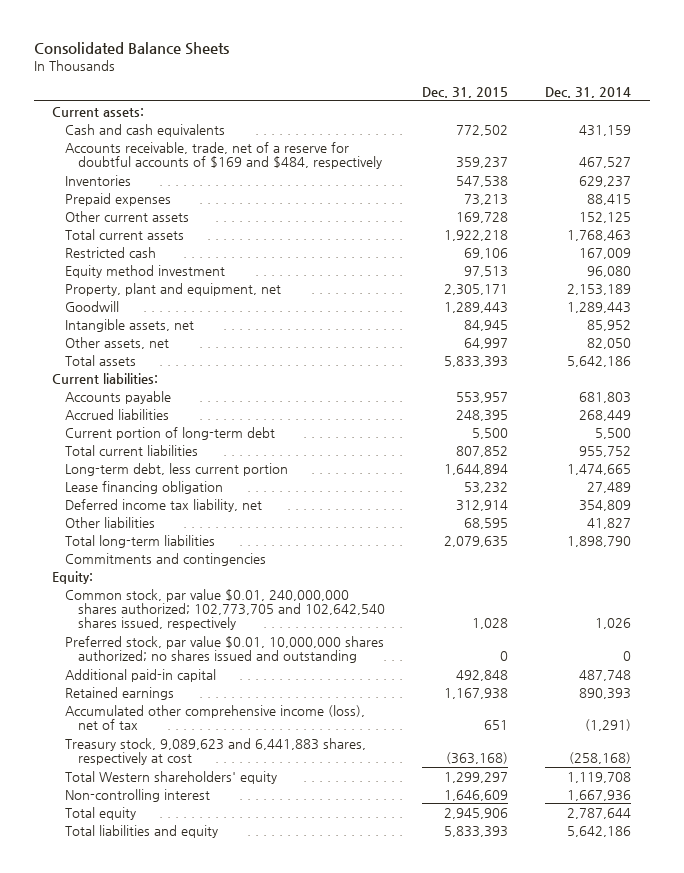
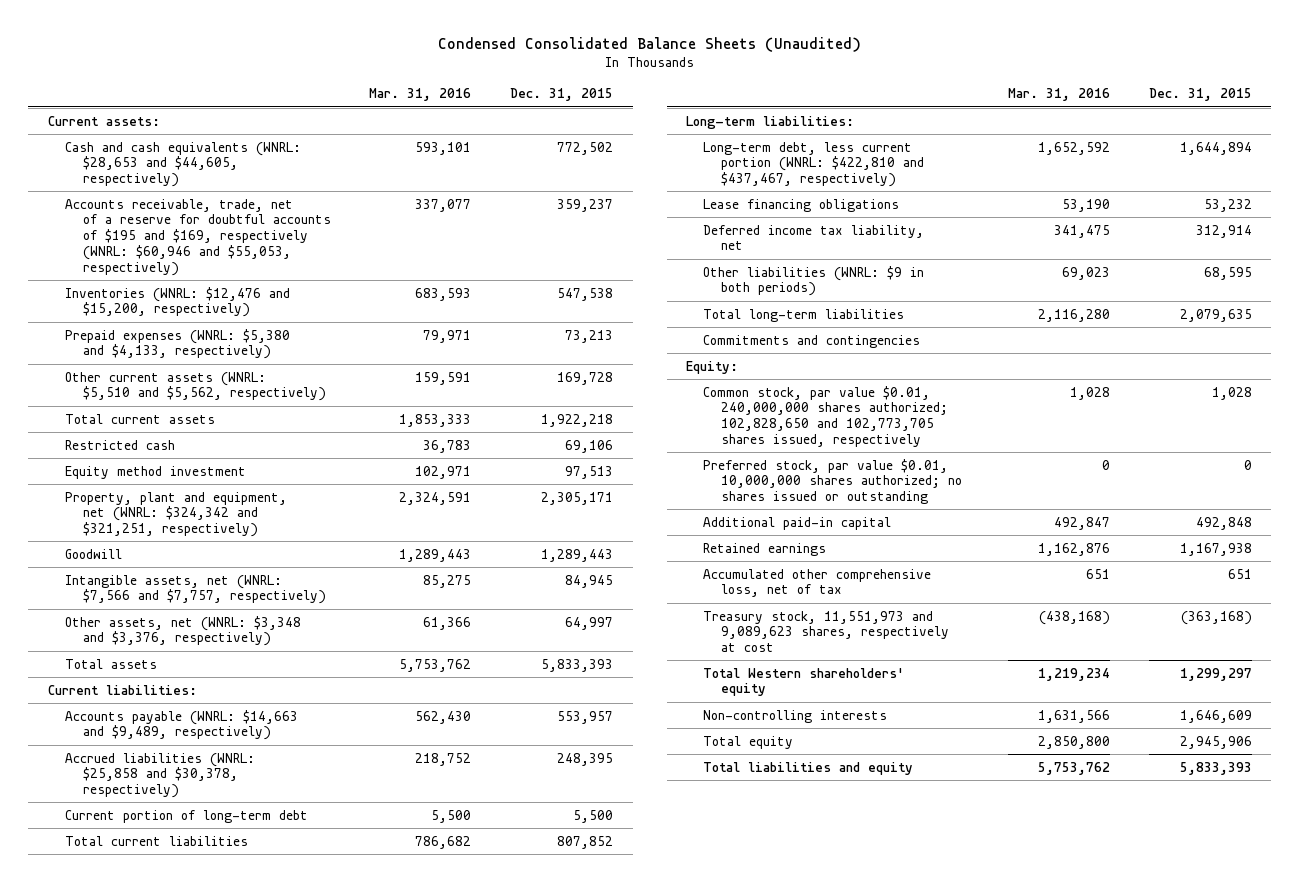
- Consolidated Balance Sheets
+ Condensed Consolidated Balance Sheets (Unaudited)
- | Dec. 31, 2015 | Dec. 31, 2014
+ | Mar. 31, 2016 | Dec. 31, 2015
- Cash and cash equivalents | 772,502 | 431,159
- Accounts receivable, trade, net of a reserve for doubtful accounts of $169 and $484, respectively | 359,237 | 467,527
- Inventories | 547,538 | 629,237
- Prepaid expenses | 73,213 | 88,415
- Other current assets | 169,728 | 152,125
+ Cash and cash equivalents (WNRL: $28,653 and $44,605, respectively) | 593,101 | 772,502
+ Accounts receivable, trade, net of a reserve for doubtful accounts of $195 and $169, respectively (WNRL: $60,946 and $55,053, respectively) | 337,077 | 359,237
+ Inventories (WNRL: $12,476 and $15,200, respectively) | 683,593 | 547,538
+ Prepaid expenses (WNRL: $5,380 and $4,133, respectively) | 79,971 | 73,213
+ Other current assets (WNRL: $5,510 and $5,562, respectively) | 159,591 | 169,728
- Property, plant and equipment, net | 2,305,171 | 2,153,189
+ Property, plant and equipment, net (WNRL: $324,342 and $321,251, respectively) | 2,324,591 | 2,305,171
- Intangible assets, net | 84,945 | 85,952
- Other assets, net | 64,997 | 82,050
+ Intangible assets, net (WNRL: $7,566 and $7,757, respectively) | 85,275 | 84,945
+ Other assets, net (WNRL: $3,348 and $3,376, respectively) | 61,366 | 64,997
- Accounts payable | 553,957 | 681,803
- Accrued liabilities | 248,395 | 268,449
+ Accounts payable (WNRL: $14,663 and $9,489, respectively) | 562,430 | 553,957
+ Accrued liabilities (WNRL: $25,858 and $30,378, respectively) | 218,752 | 248,395
- Long-term debt, less current portion | 1,644,894 | 1,474,665
- Lease financing obligation | 53,232 | 27,489
+ Long-term liabilities:
+ Long-term debt, less current portion (WNRL: $422,810 and $437,467, respectively) | 1,652,592 | 1,644,894
+ Lease financing obligations | 53,190 | 53,232
- Other liabilities | 68,595 | 41,827
+ Other liabilities (WNRL: $9 in both periods) | 69,023 | 68,595
- Common stock, par value $0.01, 240,000,000 shares authorized; 102,773,705 and 102,642,540 shares issued, respectively | 1,028 | 1,026
- Preferred stock, par value $0.01, 10,000,000 shares authorized; no shares issued and outstanding | 0 | 0
+ Common stock, par value $0.01, 240,000,000 shares authorized; 102,828,650 and 102,773,705 shares issued, respectively | 1,028 | 1,028
+ Preferred stock, par value $0.01, 10,000,000 shares authorized; no shares issued or outstanding | 0 | 0
- Accumulated other comprehensive income (loss), net of tax | 651 | (1,291)
- Treasury stock, 9,089,623 and 6,441,883 shares, respectively at cost | (363,168) | (258,168)
+ Accumulated other comprehensive loss, net of tax | 651 | 651
+ Treasury stock, 11,551,973 and 9,089,623 shares, respectively at cost | (438,168) | (363,168)
- Non-controlling interest | 1,646,609 | 1,667,936
+ Non-controlling interests | 1,631,566 | 1,646,609

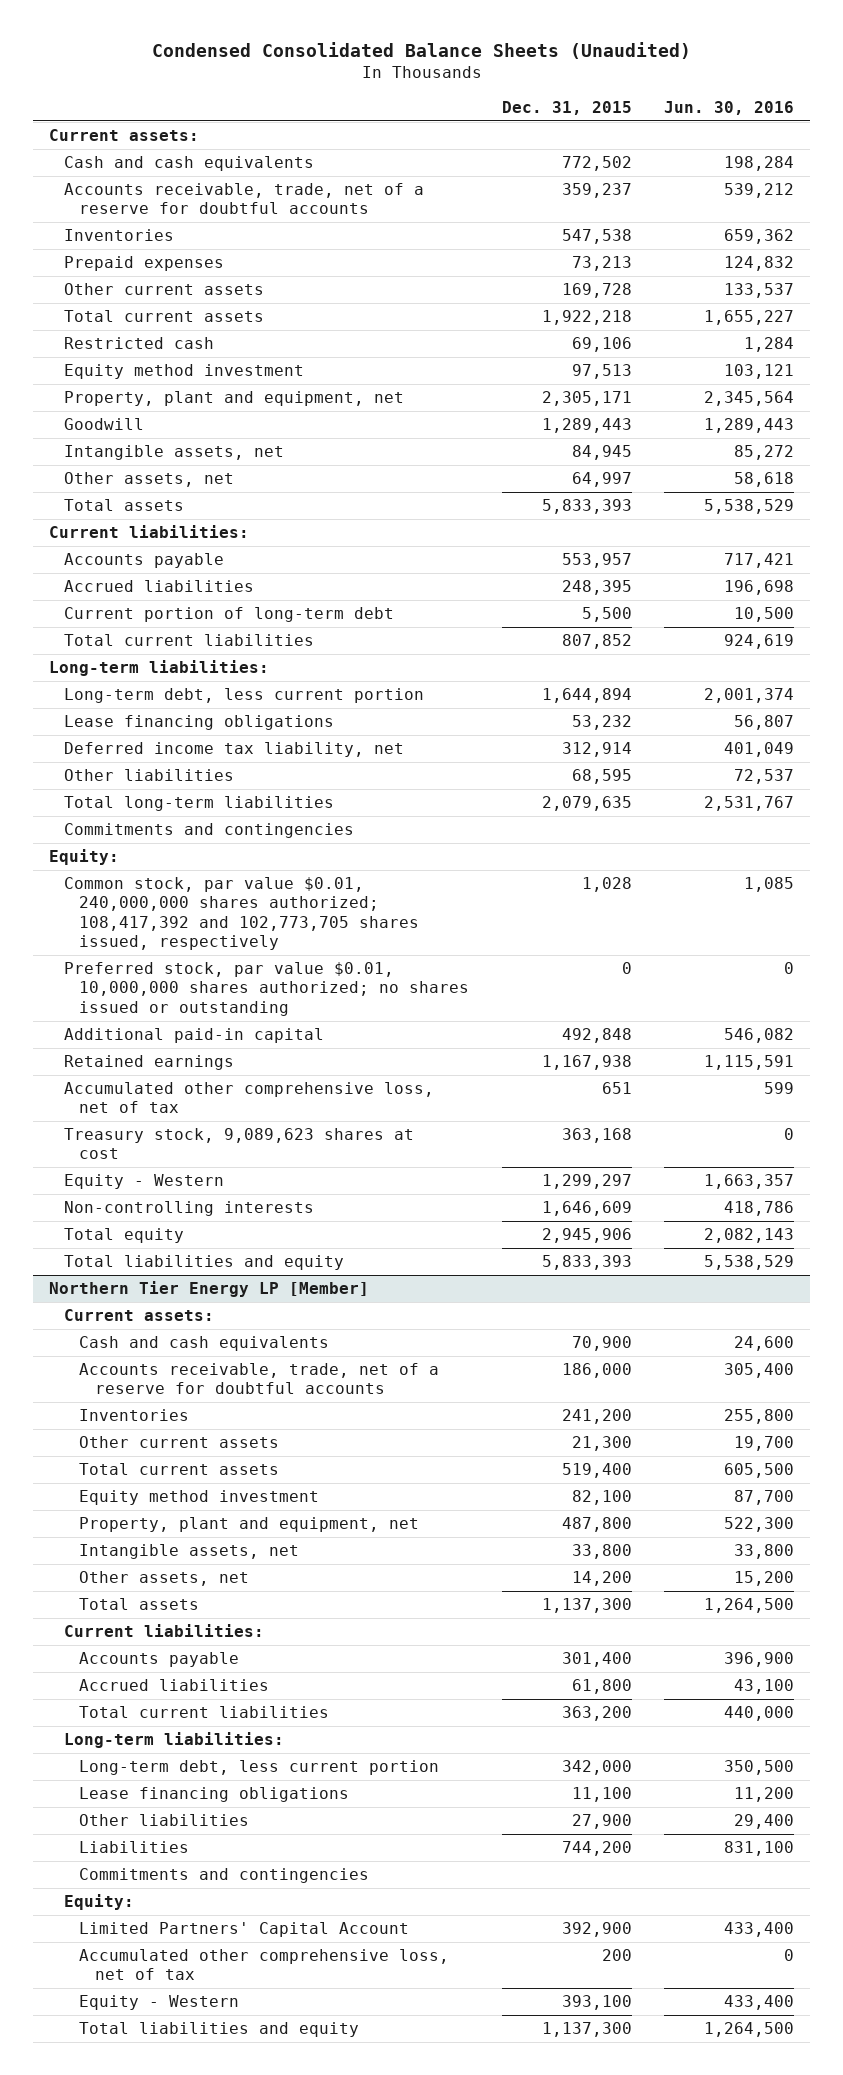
- | Mar. 31, 2016 | Dec. 31, 2015
+ | Dec. 31, 2015 | Jun. 30, 2016
- Cash and cash equivalents (WNRL: $28,653 and $44,605, respectively) | 593,101 | 772,502
- Accounts receivable, trade, net of a reserve for doubtful accounts of $195 and $169, respectively (WNRL: $60,946 and $55,053, respectively) | 337,077 | 359,237
- Inventories (WNRL: $12,476 and $15,200, respectively) | 683,593 | 547,538
- Prepaid expenses (WNRL: $5,380 and $4,133, respectively) | 79,971 | 73,213
- Other current assets (WNRL: $5,510 and $5,562, respectively) | 159,591 | 169,728
+ Cash and cash equivalents | 772,502 | 198,284
+ Accounts receivable, trade, net of a reserve for doubtful accounts | 359,237 | 539,212
+ Inventories | 547,538 | 659,362
+ Prepaid expenses | 73,213 | 124,832
+ Other current assets | 169,728 | 133,537
- Property, plant and equipment, net (WNRL: $324,342 and $321,251, respectively) | 2,324,591 | 2,305,171
+ Property, plant and equipment, net | 2,305,171 | 2,345,564
- Intangible assets, net (WNRL: $7,566 and $7,757, respectively) | 85,275 | 84,945
- Other assets, net (WNRL: $3,348 and $3,376, respectively) | 61,366 | 64,997
+ Intangible assets, net | 84,945 | 85,272
+ Other assets, net | 64,997 | 58,618
- Accounts payable (WNRL: $14,663 and $9,489, respectively) | 562,430 | 553,957
- Accrued liabilities (WNRL: $25,858 and $30,378, respectively) | 218,752 | 248,395
+ Accounts payable | 553,957 | 717,421
+ Accrued liabilities | 248,395 | 196,698
- Long-term debt, less current portion (WNRL: $422,810 and $437,467, respectively) | 1,652,592 | 1,644,894
+ Long-term debt, less current portion | 1,644,894 | 2,001,374
- Other liabilities (WNRL: $9 in both periods) | 69,023 | 68,595
+ Other liabilities | 68,595 | 72,537
- Common stock, par value $0.01, 240,000,000 shares authorized; 102,828,650 and 102,773,705 shares issued, respectively | 1,028 | 1,028
+ Common stock, par value $0.01, 240,000,000 shares authorized; 108,417,392 and 102,773,705 shares issued, respectively | 1,028 | 1,085
- Treasury stock, 11,551,973 and 9,089,623 shares, respectively at cost | (438,168) | (363,168)
- Total Western shareholders' equity | 1,219,234 | 1,299,297
+ Treasury stock, 9,089,623 shares at cost | 363,168 | 0
+ Equity - Western | 1,299,297 | 1,663,357
+ Northern Tier Energy LP [Member]
+ Current assets:
+ Cash and cash equivalents | 70,900 | 24,600
+ Accounts receivable, trade, net of a reserve for doubtful accounts | 186,000 | 305,400
+ Inventories | 241,200 | 255,800
+ Other current assets | 21,300 | 19,700
+ Total current assets | 519,400 | 605,500
+ Equity method investment | 82,100 | 87,700
+ Property, plant and equipment, net | 487,800 | 522,300
+ Intangible assets, net | 33,800 | 33,800
+ Other assets, net | 14,200 | 15,200
+ Total assets | 1,137,300 | 1,264,500
+ Current liabilities:
+ Accounts payable | 301,400 | 396,900
+ Accrued liabilities | 61,800 | 43,100
+ Total current liabilities | 363,200 | 440,000
+ Long-term liabilities:
+ Long-term debt, less current portion | 342,000 | 350,500
+ Lease financing obligations | 11,100 | 11,200
+ Other liabilities | 27,900 | 29,400
+ Liabilities | 744,200 | 831,100
+ Commitments and contingencies
+ Equity:
+ Limited Partners' Capital Account | 392,900 | 433,400
+ Accumulated other comprehensive loss, net of tax | 200 | 0
+ Equity - Western | 393,100 | 433,400
+ Total liabilities and equity | 1,137,300 | 1,264,500

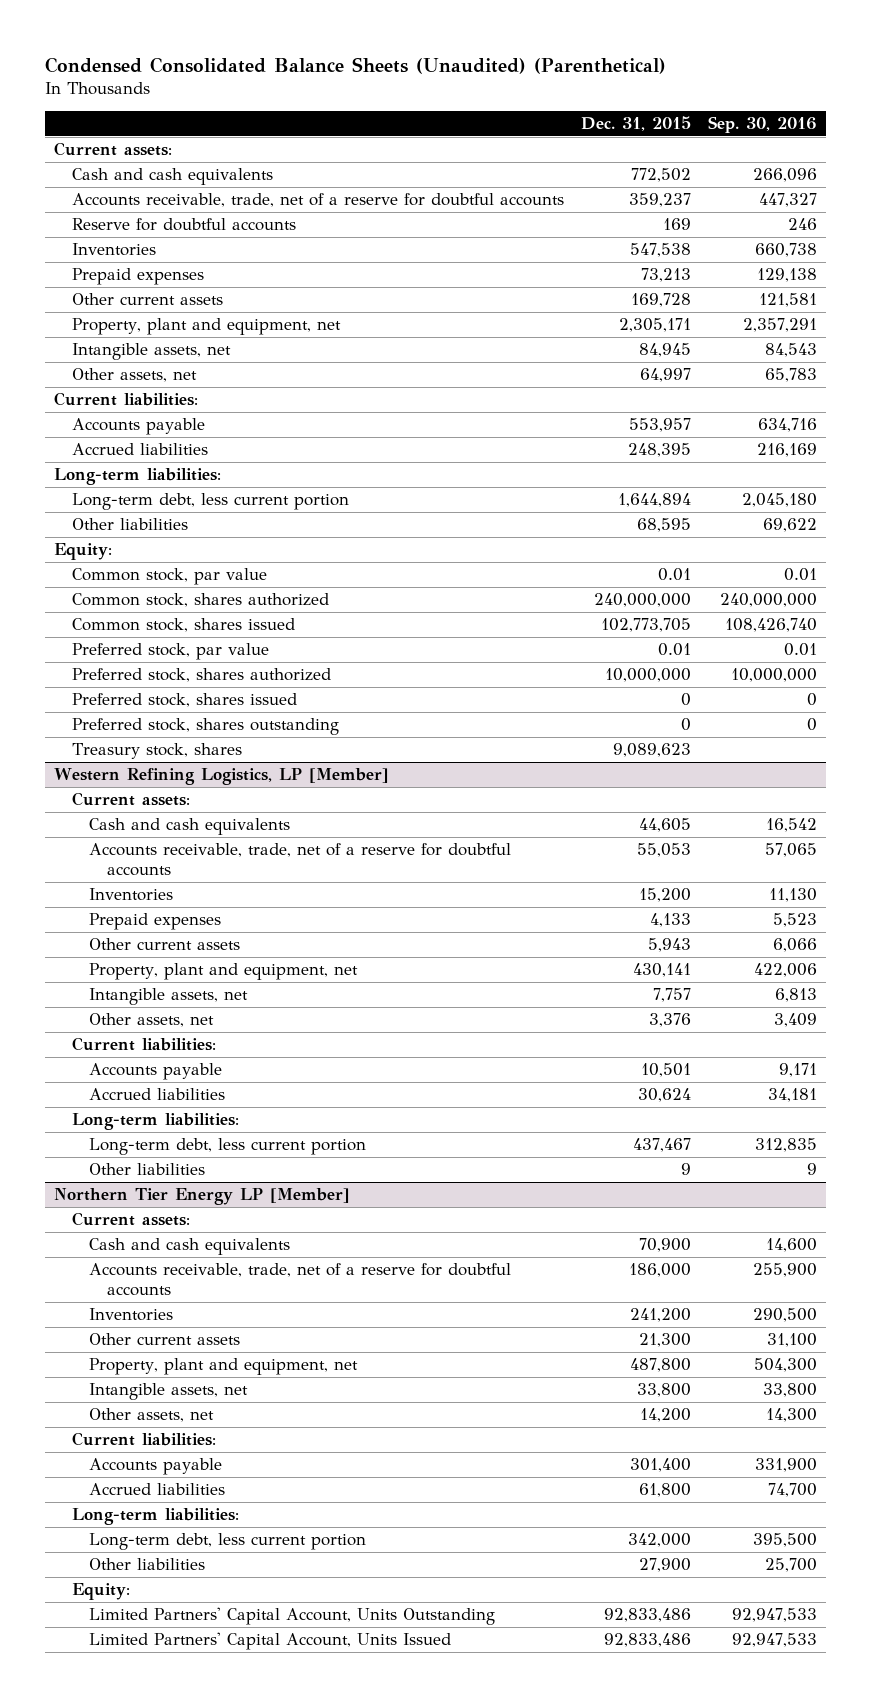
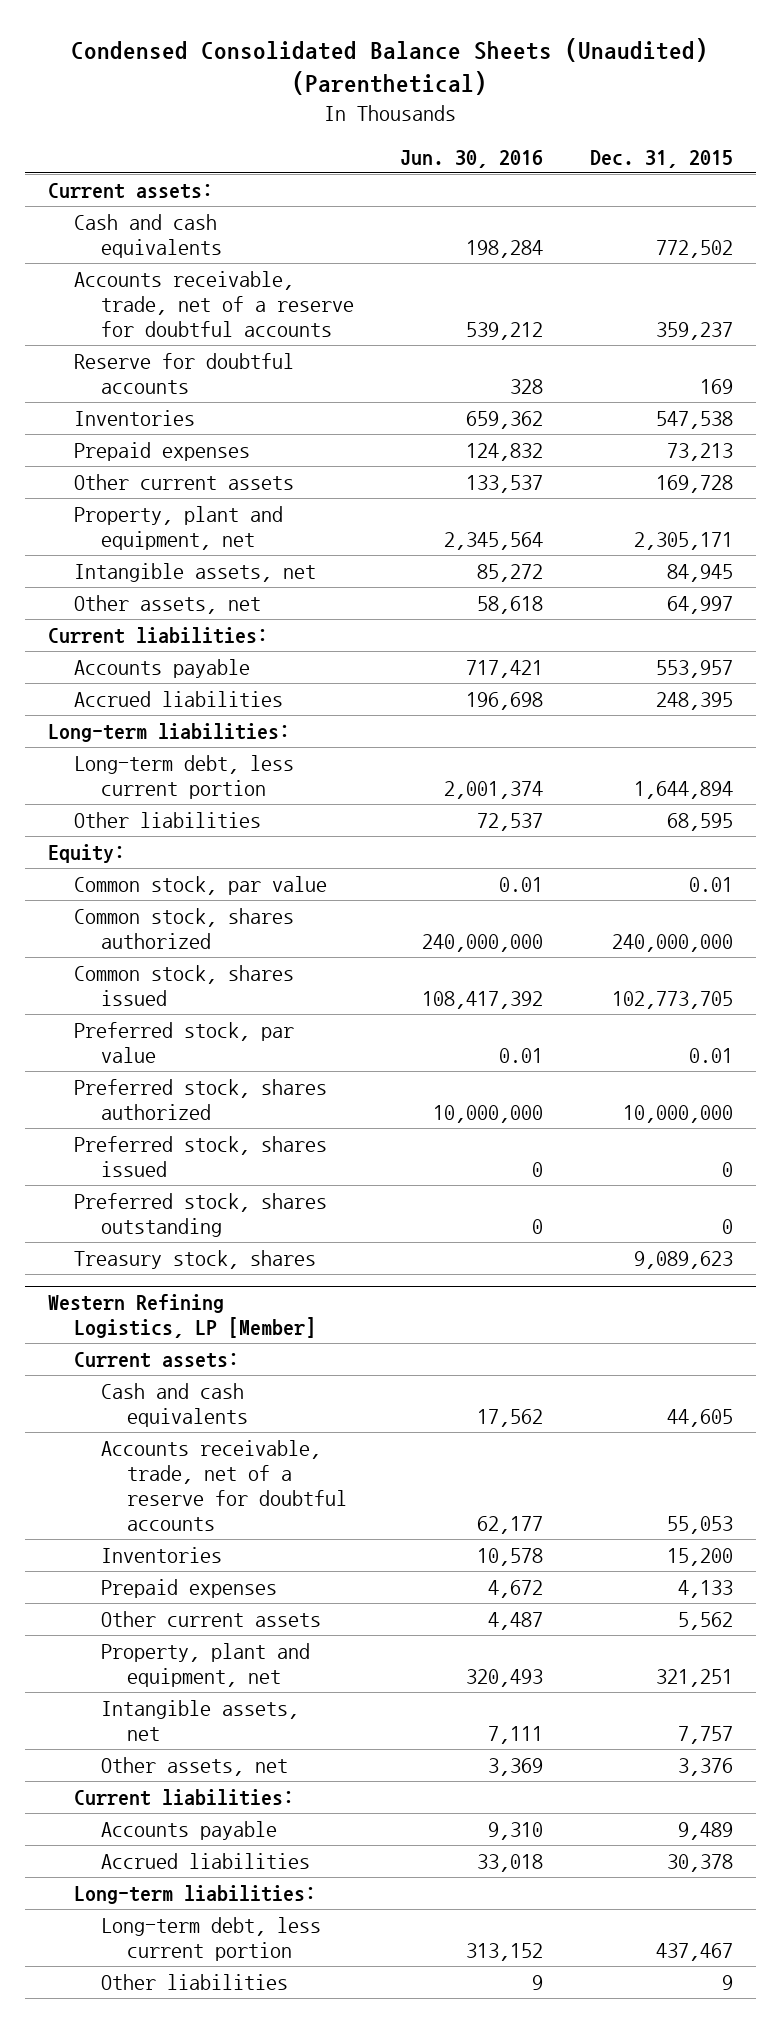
- | Dec. 31, 2015 | Sep. 30, 2016
+ | Jun. 30, 2016 | Dec. 31, 2015
@ Western Refining Logistics, LP [Member]
- Other current assets | 5,943 | 6,066
- Property, plant and equipment, net | 430,141 | 422,006
+ Other current assets | 4,487 | 5,562
+ Property, plant and equipment, net | 320,493 | 321,251
- Accounts payable | 10,501 | 9,171
- Accrued liabilities | 30,624 | 34,181
+ Accounts payable | 9,310 | 9,489
+ Accrued liabilities | 33,018 | 30,378
- Northern Tier Energy LP [Member]
- Current assets:
- Cash and cash equivalents | 70,900 | 14,600
- Accounts receivable, trade, net of a reserve for doubtful accounts | 186,000 | 255,900
- Inventories | 241,200 | 290,500
- Other current assets | 21,300 | 31,100
- Property, plant and equipment, net | 487,800 | 504,300
- Intangible assets, net | 33,800 | 33,800
- Other assets, net | 14,200 | 14,300
- Current liabilities:
- Accounts payable | 301,400 | 331,900
- Accrued liabilities | 61,800 | 74,700
- Long-term liabilities:
- Long-term debt, less current portion | 342,000 | 395,500
- Other liabilities | 27,900 | 25,700
- Equity:
- Limited Partners' Capital Account, Units Outstanding | 92,833,486 | 92,947,533
- Limited Partners' Capital Account, Units Issued | 92,833,486 | 92,947,533

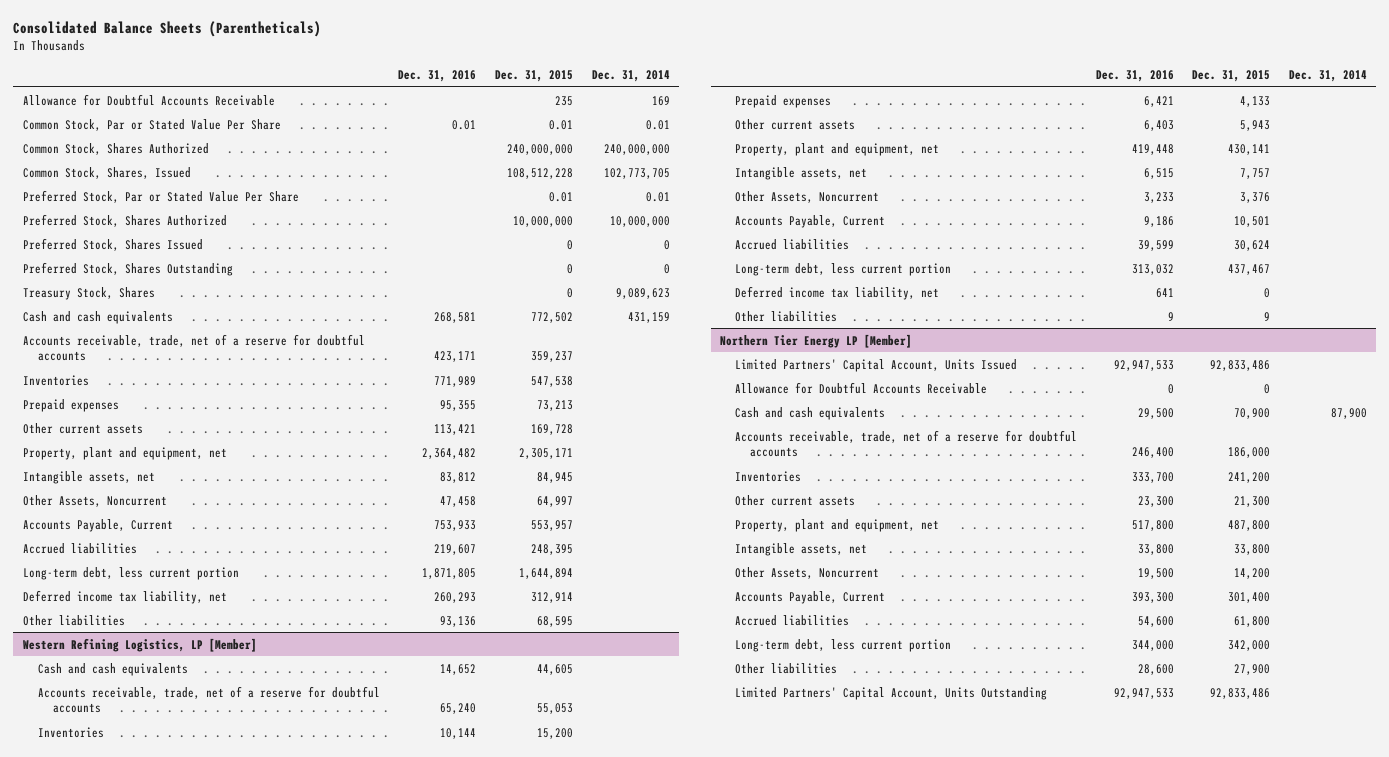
- Condensed Consolidated Balance Sheets (Unaudited) (Parenthetical)
+ Consolidated Balance Sheets (Parentheticals)
- | Jun. 30, 2016 | Dec. 31, 2015
+ | Dec. 31, 2016 | Dec. 31, 2015 | Dec. 31, 2014
- Current assets:
+ Allowance for Doubtful Accounts Receivable | | 235 | 169
+ Common Stock, Par or Stated Value Per Share | 0.01 | 0.01 | 0.01
+ Common Stock, Shares Authorized | | 240,000,000 | 240,000,000
+ Common Stock, Shares, Issued | | 108,512,228 | 102,773,705
+ Preferred Stock, Par or Stated Value Per Share | | 0.01 | 0.01
+ Preferred Stock, Shares Authorized | | 10,000,000 | 10,000,000
+ Preferred Stock, Shares Issued | | 0 | 0
+ Preferred Stock, Shares Outstanding | | 0 | 0
+ Treasury Stock, Shares | | 0 | 9,089,623
- Reserve for doubtful accounts | 328 | 169
- Other assets, net | 58,618 | 64,997
- Current liabilities:
- Accounts payable | 717,421 | 553,957
+ Other Assets, Noncurrent | 47,458 | 64,997 |
+ Accounts Payable, Current | 753,933 | 553,957 |
- Long-term liabilities:
+ Deferred income tax liability, net | 260,293 | 312,914 |
- Equity:
- Common stock, par value | 0.01 | 0.01
- Common stock, shares authorized | 240,000,000 | 240,000,000
- Common stock, shares issued | 108,417,392 | 102,773,705
- Preferred stock, par value | 0.01 | 0.01
- Preferred stock, shares authorized | 10,000,000 | 10,000,000
- Preferred stock, shares issued | 0 | 0
- Preferred stock, shares outstanding | 0 | 0
- Treasury stock, shares | | 9,089,623
@ Western Refining Logistics, LP [Member]
- Current assets:
- Other current assets | 4,487 | 5,562
- Property, plant and equipment, net | 320,493 | 321,251
+ Other current assets | 6,403 | 5,943 |
+ Property, plant and equipment, net | 419,448 | 430,141 |
- Other assets, net | 3,369 | 3,376
- Current liabilities:
- Accounts payable | 9,310 | 9,489
- Accrued liabilities | 33,018 | 30,378
- Long-term liabilities:
+ Other Assets, Noncurrent | 3,233 | 3,376 |
+ Accounts Payable, Current | 9,186 | 10,501 |
+ Accrued liabilities | 39,599 | 30,624 |
+ Deferred income tax liability, net | 641 | 0 |
+ Northern Tier Energy LP [Member]
+ Limited Partners' Capital Account, Units Issued | 92,947,533 | 92,833,486 |
+ Allowance for Doubtful Accounts Receivable | 0 | 0 |
+ Cash and cash equivalents | 29,500 | 70,900 | 87,900
+ Accounts receivable, trade, net of a reserve for doubtful accounts | 246,400 | 186,000 |
+ Inventories | 333,700 | 241,200 |
+ Other current assets | 23,300 | 21,300 |
+ Property, plant and equipment, net | 517,800 | 487,800 |
+ Intangible assets, net | 33,800 | 33,800 |
+ Other Assets, Noncurrent | 19,500 | 14,200 |
+ Accounts Payable, Current | 393,300 | 301,400 |
+ Accrued liabilities | 54,600 | 61,800 |
+ Long-term debt, less current portion | 344,000 | 342,000 |
+ Other liabilities | 28,600 | 27,900 |
+ Limited Partners' Capital Account, Units Outstanding | 92,947,533 | 92,833,486 |

